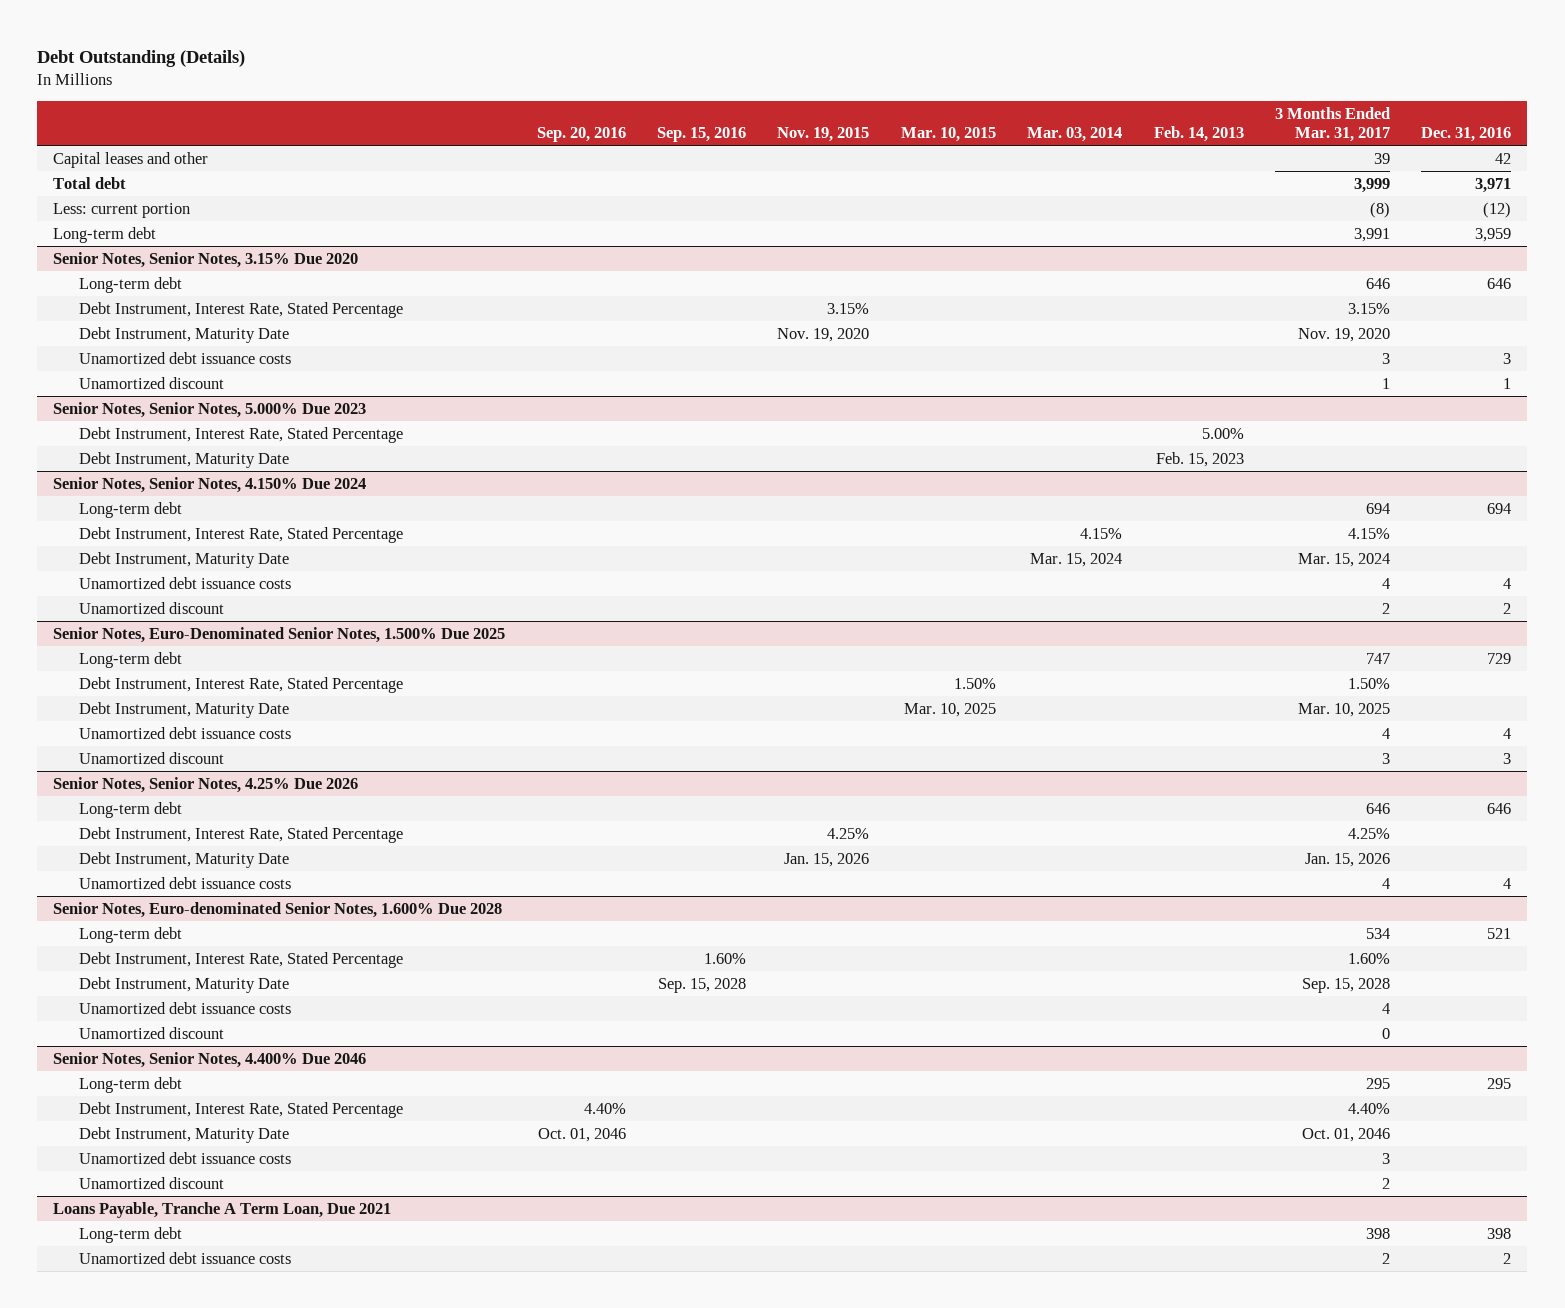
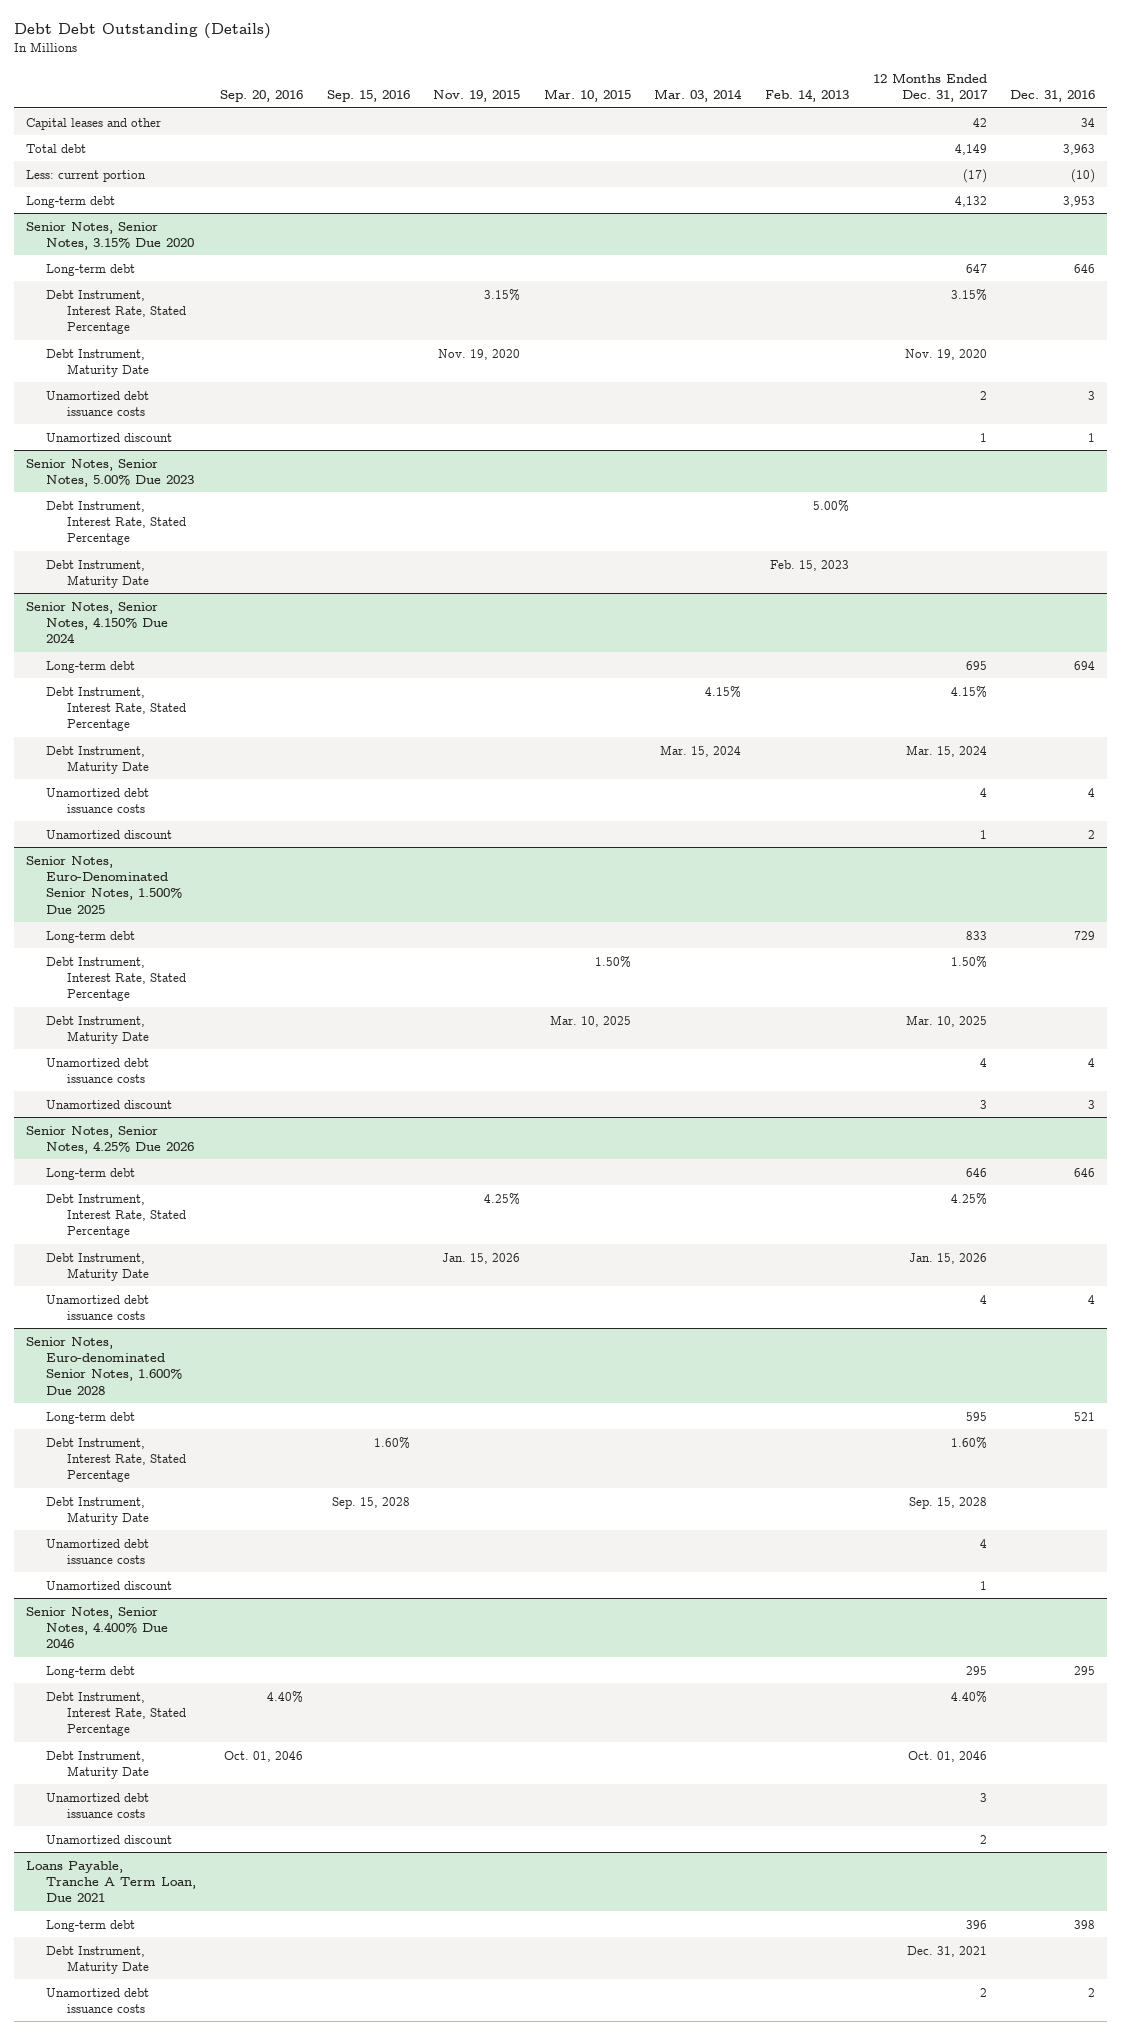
- Debt Outstanding (Details)
+ Debt Debt Outstanding (Details)
- | Sep. 20, 2016 | Sep. 15, 2016 | Nov. 19, 2015 | Mar. 10, 2015 | Mar. 03, 2014 | Feb. 14, 2013 | 3 Months Ended Mar. 31, 2017 | Dec. 31, 2016
+ | Sep. 20, 2016 | Sep. 15, 2016 | Nov. 19, 2015 | Mar. 10, 2015 | Mar. 03, 2014 | Feb. 14, 2013 | 12 Months Ended Dec. 31, 2017 | Dec. 31, 2016
- Capital leases and other | | | | | | | 39 | 42
- Total debt | | | | | | | 3,999 | 3,971
- Less: current portion | | | | | | | (8) | (12)
- Long-term debt | | | | | | | 3,991 | 3,959
+ Capital leases and other | | | | | | | 42 | 34
+ Total debt | | | | | | | 4,149 | 3,963
+ Less: current portion | | | | | | | (17) | (10)
+ Long-term debt | | | | | | | 4,132 | 3,953
- Senior Notes, Senior Notes, 5.000% Due 2023
+ Senior Notes, Senior Notes, 5.00% Due 2023
@ Loans Payable, Tranche A Term Loan, Due 2021
+ Debt Instrument, Maturity Date | | | | | | | Dec. 31, 2021 |

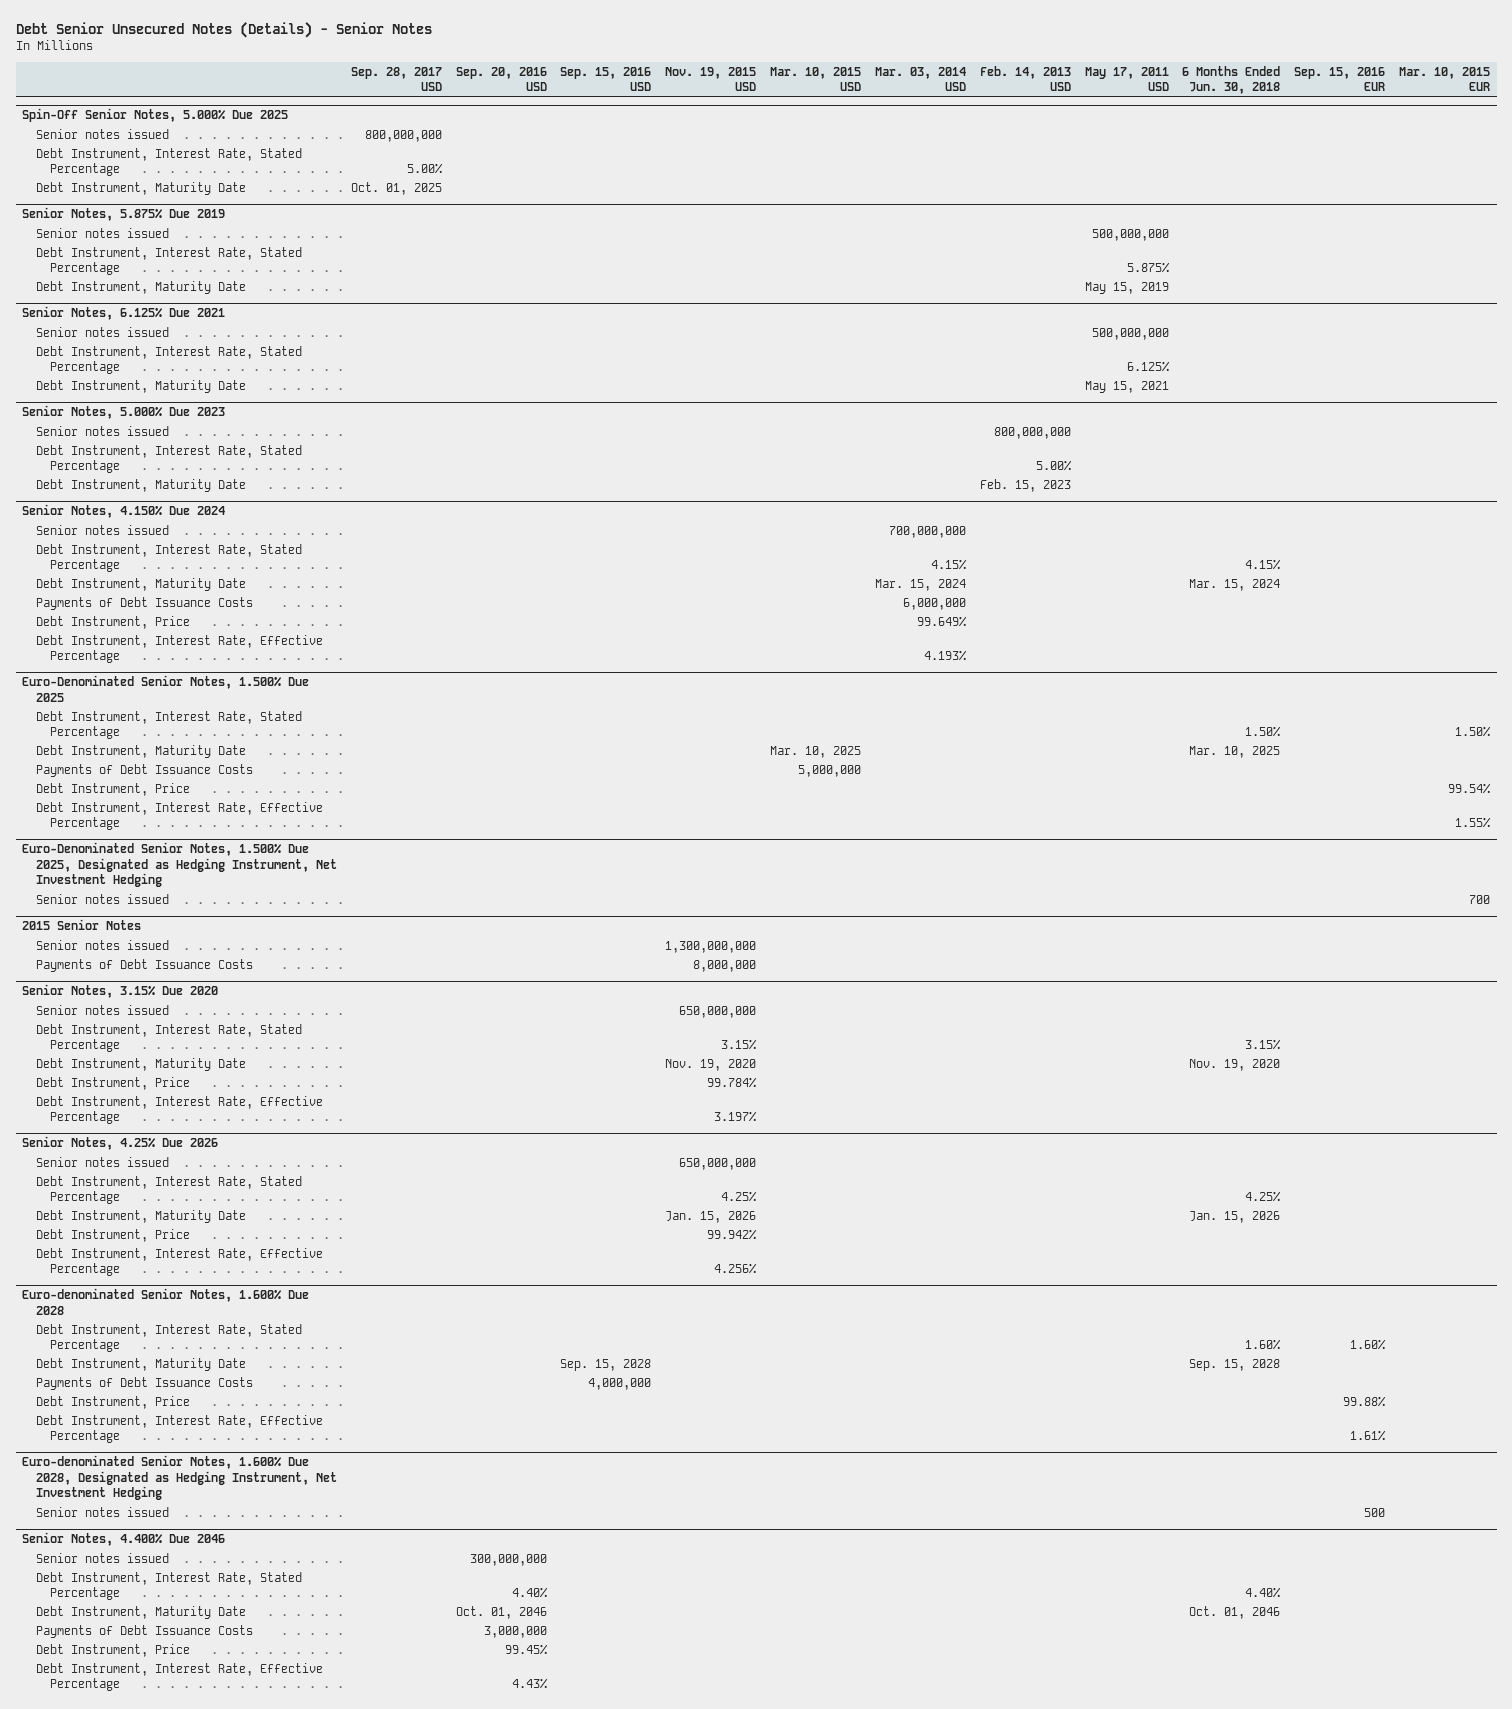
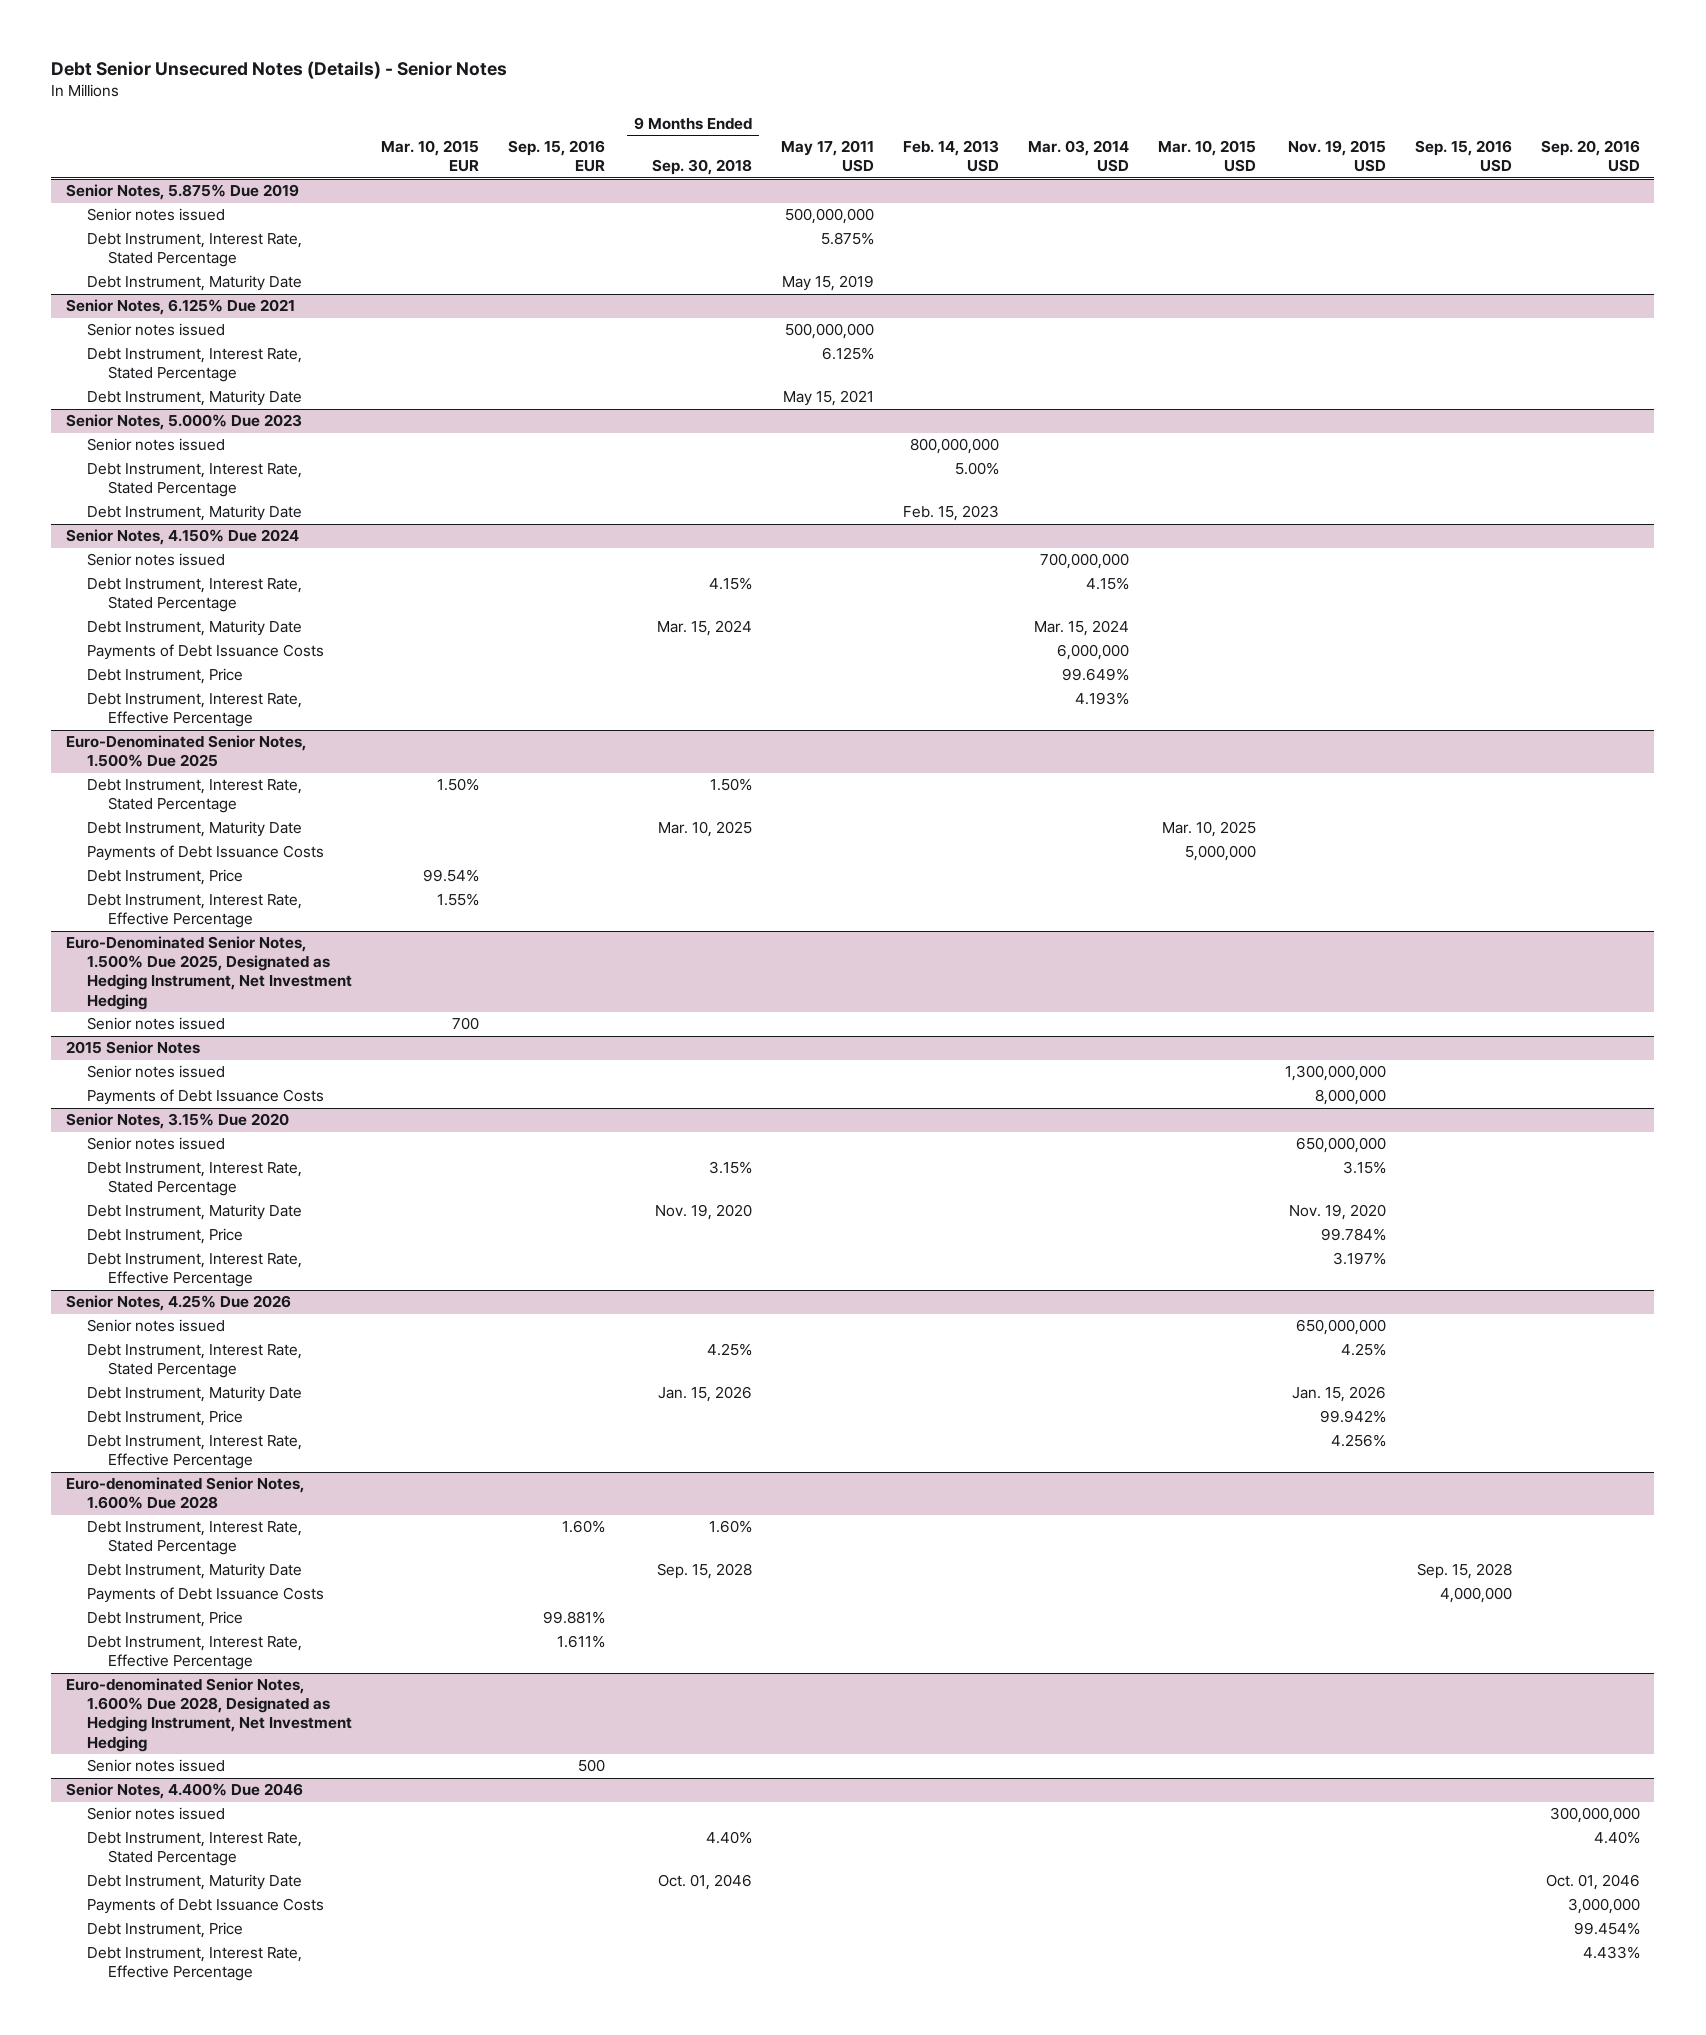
- | Sep. 28, 2017 USD | Sep. 20, 2016 USD | Sep. 15, 2016 USD | Nov. 19, 2015 USD | Mar. 10, 2015 USD | Mar. 03, 2014 USD | Feb. 14, 2013 USD | May 17, 2011 USD | 6 Months Ended Jun. 30, 2018 | Sep. 15, 2016 EUR | Mar. 10, 2015 EUR
+ | Mar. 10, 2015 EUR | Sep. 15, 2016 EUR | 9 Months Ended Sep. 30, 2018 | May 17, 2011 USD | Feb. 14, 2013 USD | Mar. 03, 2014 USD | Mar. 10, 2015 USD | Nov. 19, 2015 USD | Sep. 15, 2016 USD | Sep. 20, 2016 USD
- Spin-Off Senior Notes, 5.000% Due 2025
- Senior notes issued | 800,000,000 | | | | | | | | | |
- Debt Instrument, Interest Rate, Stated Percentage | 5.00% | | | | | | | | | |
- Debt Instrument, Maturity Date | Oct. 01, 2025 | | | | | | | | | |
@ Euro-denominated Senior Notes, 1.600% Due 2028
- Debt Instrument, Price | | | | | | | | | | 99.88% |
- Debt Instrument, Interest Rate, Effective Percentage | | | | | | | | | | 1.61% |
+ Debt Instrument, Price | | 99.881% | | | | | | | |
+ Debt Instrument, Interest Rate, Effective Percentage | | 1.611% | | | | | | | |
@ Senior Notes, 4.400% Due 2046
- Debt Instrument, Price | | 99.45% | | | | | | | | |
- Debt Instrument, Interest Rate, Effective Percentage | | 4.43% | | | | | | | | |
+ Debt Instrument, Price | | | | | | | | | | 99.454%
+ Debt Instrument, Interest Rate, Effective Percentage | | | | | | | | | | 4.433%

